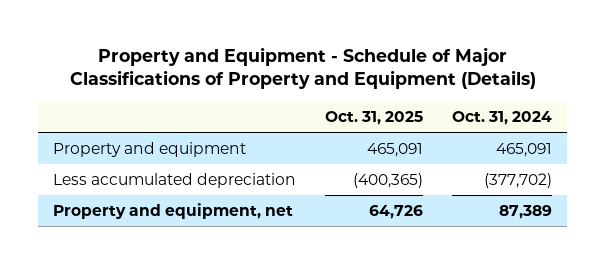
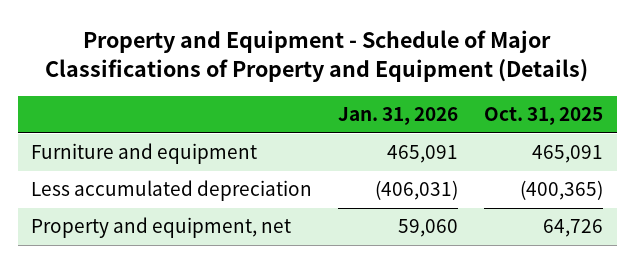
- | Oct. 31, 2025 | Oct. 31, 2024
+ | Jan. 31, 2026 | Oct. 31, 2025
- Property and equipment | 465,091 | 465,091
+ Furniture and equipment | 465,091 | 465,091

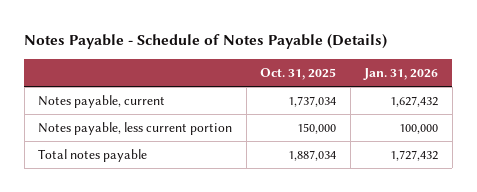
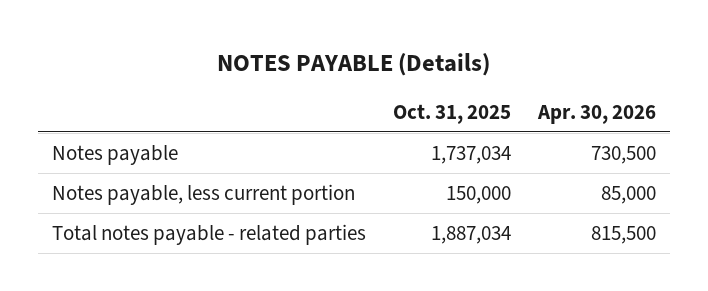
- Notes Payable - Schedule of Notes Payable (Details)
+ NOTES PAYABLE (Details)
- | Oct. 31, 2025 | Jan. 31, 2026
+ | Oct. 31, 2025 | Apr. 30, 2026
- Notes payable, current | 1,737,034 | 1,627,432
+ Notes payable | 1,737,034 | 730,500
- Total notes payable | 1,887,034 | 1,727,432
+ Total notes payable - related parties | 1,887,034 | 815,500

